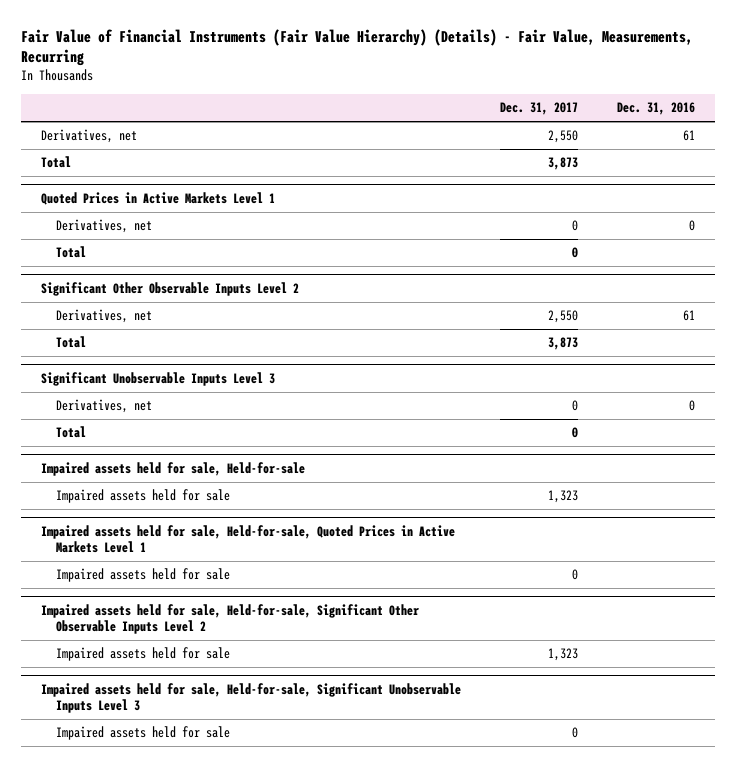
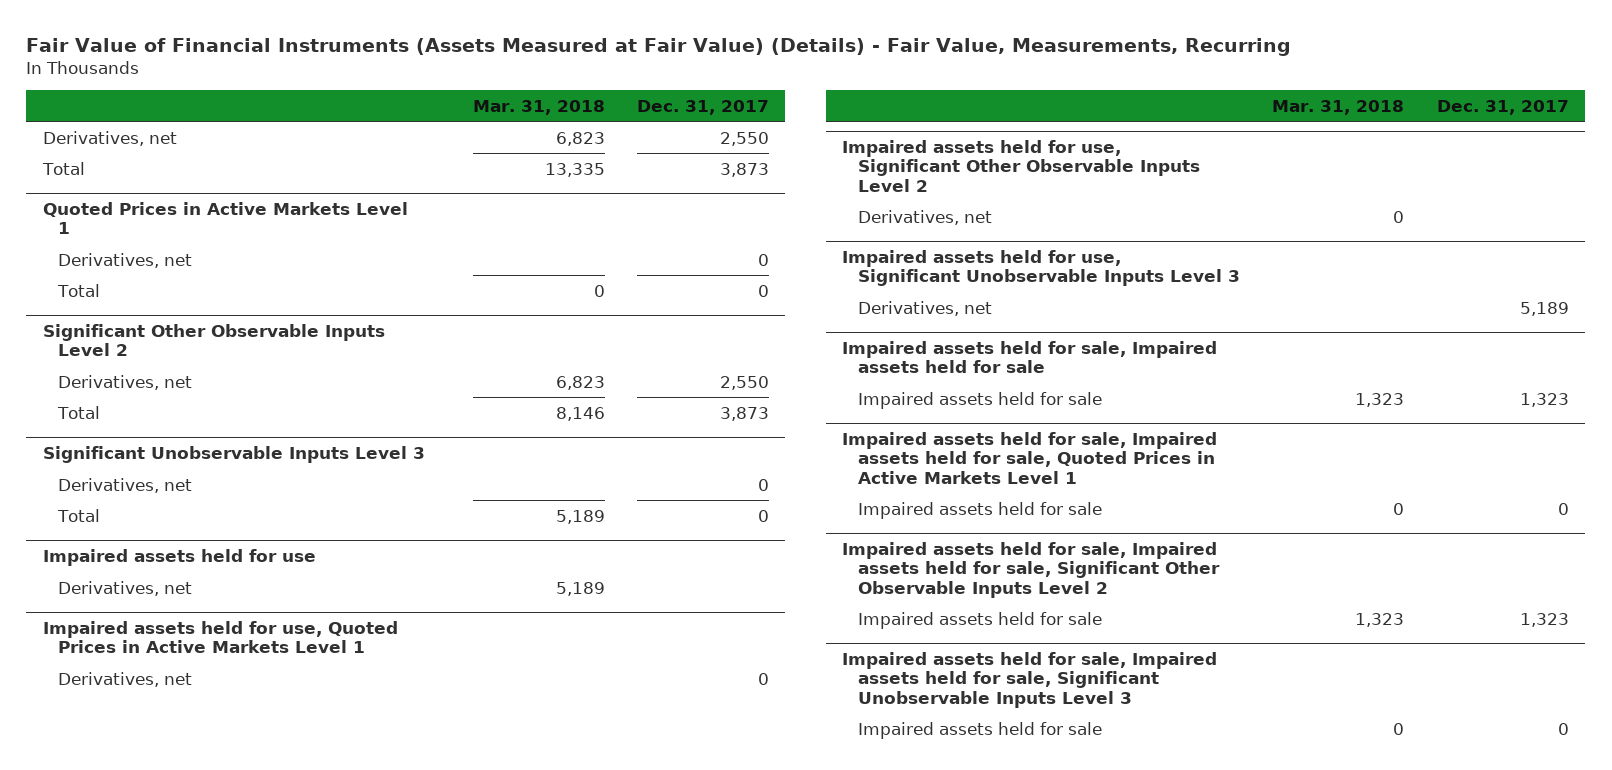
- Fair Value of Financial Instruments (Fair Value Hierarchy) (Details) - Fair Value, Measurements, Recurring
+ Fair Value of Financial Instruments (Assets Measured at Fair Value) (Details) - Fair Value, Measurements, Recurring
- | Dec. 31, 2017 | Dec. 31, 2016
+ | Mar. 31, 2018 | Dec. 31, 2017
- Impaired assets held for sale, Held-for-sale
+ Impaired assets held for use
+ Derivatives, net | 5,189 |
+ Impaired assets held for use, Quoted Prices in Active Markets Level 1
+ Derivatives, net | | 0
+ Impaired assets held for use, Significant Other Observable Inputs Level 2
+ Derivatives, net | 0 |
+ Impaired assets held for use, Significant Unobservable Inputs Level 3
+ Derivatives, net | | 5,189
+ Impaired assets held for sale, Impaired assets held for sale
- Impaired assets held for sale, Held-for-sale, Quoted Prices in Active Markets Level 1
+ Impaired assets held for sale, Impaired assets held for sale, Quoted Prices in Active Markets Level 1
- Impaired assets held for sale, Held-for-sale, Significant Other Observable Inputs Level 2
+ Impaired assets held for sale, Impaired assets held for sale, Significant Other Observable Inputs Level 2
- Impaired assets held for sale, Held-for-sale, Significant Unobservable Inputs Level 3
+ Impaired assets held for sale, Impaired assets held for sale, Significant Unobservable Inputs Level 3

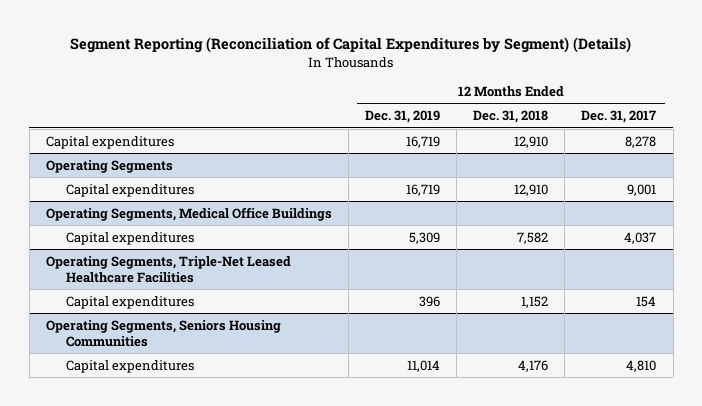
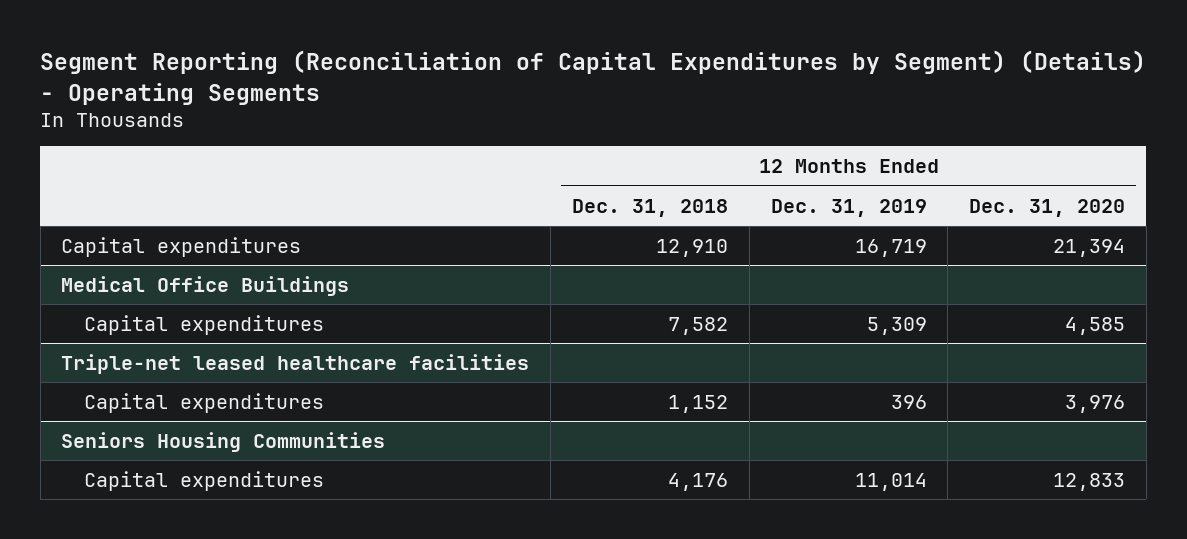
- Segment Reporting (Reconciliation of Capital Expenditures by Segment) (Details)
+ Segment Reporting (Reconciliation of Capital Expenditures by Segment) (Details) - Operating Segments
- | 12 Months Ended Dec. 31, 2019 | 12 Months Ended Dec. 31, 2018 | 12 Months Ended Dec. 31, 2017
+ | 12 Months Ended Dec. 31, 2018 | 12 Months Ended Dec. 31, 2019 | 12 Months Ended Dec. 31, 2020
- Operating Segments
- Capital expenditures | 16,719 | 12,910 | 9,001
- Operating Segments, Medical Office Buildings
+ Medical Office Buildings
- Operating Segments, Triple-Net Leased Healthcare Facilities
+ Triple-net leased healthcare facilities
- Operating Segments, Seniors Housing Communities
+ Seniors Housing Communities

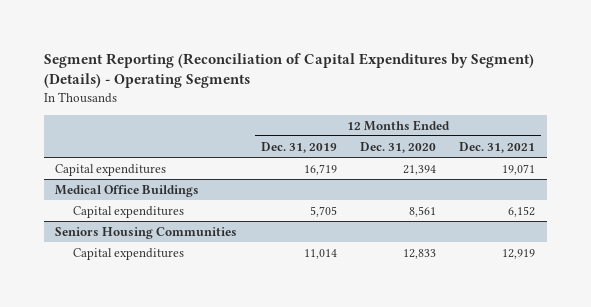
- | 12 Months Ended Dec. 31, 2018 | 12 Months Ended Dec. 31, 2019 | 12 Months Ended Dec. 31, 2020
+ | 12 Months Ended Dec. 31, 2019 | 12 Months Ended Dec. 31, 2020 | 12 Months Ended Dec. 31, 2021
@ Medical Office Buildings
- Capital expenditures | 7,582 | 5,309 | 4,585
- Triple-net leased healthcare facilities
- Capital expenditures | 1,152 | 396 | 3,976
@ Medical Office Buildings
+ Capital expenditures | 5,705 | 8,561 | 6,152

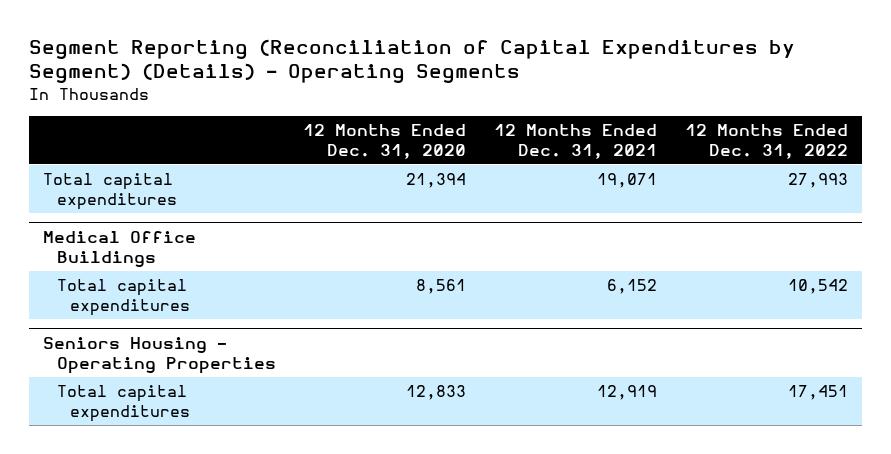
- | 12 Months Ended Dec. 31, 2019 | 12 Months Ended Dec. 31, 2020 | 12 Months Ended Dec. 31, 2021
+ | 12 Months Ended Dec. 31, 2020 | 12 Months Ended Dec. 31, 2021 | 12 Months Ended Dec. 31, 2022
- Capital expenditures | 16,719 | 21,394 | 19,071
+ Total capital expenditures | 21,394 | 19,071 | 27,993
@ Medical Office Buildings
- Capital expenditures | 5,705 | 8,561 | 6,152
- Seniors Housing Communities
- Capital expenditures | 11,014 | 12,833 | 12,919
@ Medical Office Buildings
+ Total capital expenditures | 8,561 | 6,152 | 10,542
+ Seniors Housing - Operating Properties
+ Total capital expenditures | 12,833 | 12,919 | 17,451

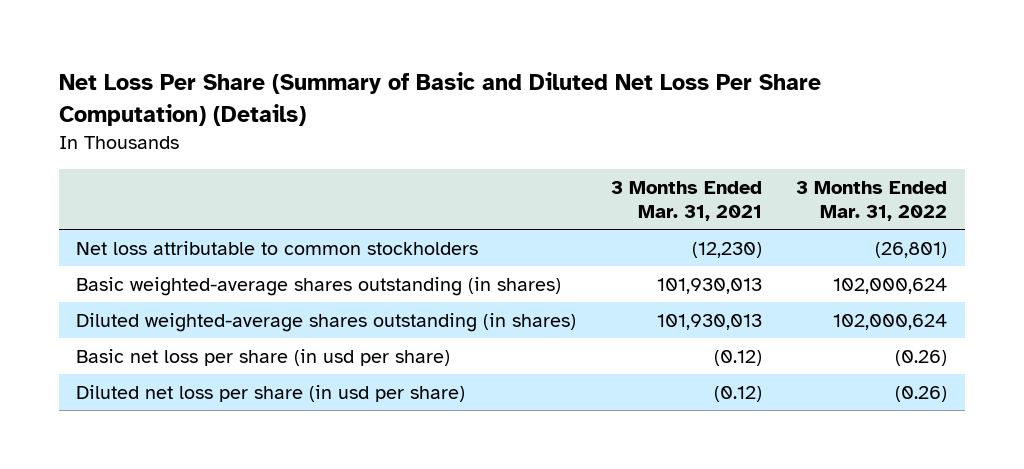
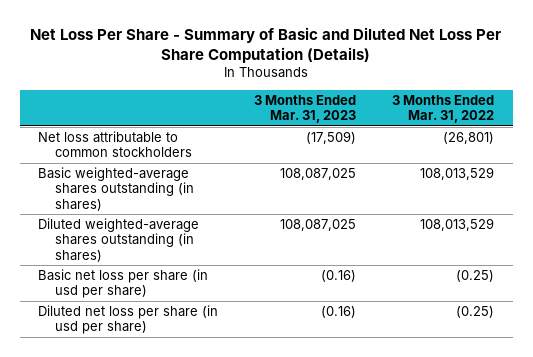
- Net Loss Per Share (Summary of Basic and Diluted Net Loss Per Share Computation) (Details)
+ Net Loss Per Share - Summary of Basic and Diluted Net Loss Per Share Computation (Details)
- | 3 Months Ended Mar. 31, 2021 | 3 Months Ended Mar. 31, 2022
+ | 3 Months Ended Mar. 31, 2023 | 3 Months Ended Mar. 31, 2022
- Basic weighted-average shares outstanding (in shares) | 101,930,013 | 102,000,624
- Diluted weighted-average shares outstanding (in shares) | 101,930,013 | 102,000,624
- Basic net loss per share (in usd per share) | (0.12) | (0.26)
- Diluted net loss per share (in usd per share) | (0.12) | (0.26)
+ Basic weighted-average shares outstanding (in shares) | 108,087,025 | 108,013,529
+ Diluted weighted-average shares outstanding (in shares) | 108,087,025 | 108,013,529
+ Basic net loss per share (in usd per share) | (0.16) | (0.25)
+ Diluted net loss per share (in usd per share) | (0.16) | (0.25)

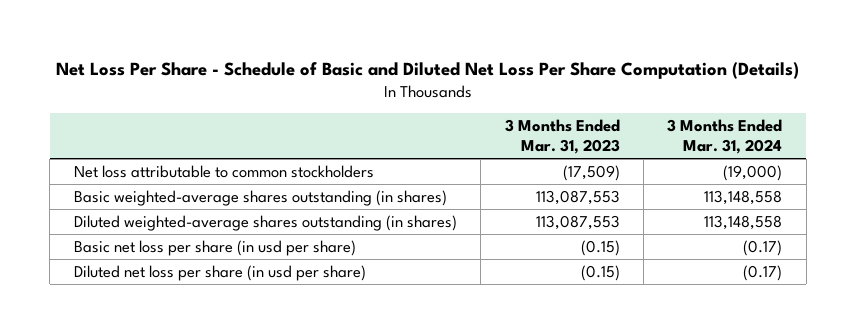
- Net Loss Per Share - Summary of Basic and Diluted Net Loss Per Share Computation (Details)
+ Net Loss Per Share - Schedule of Basic and Diluted Net Loss Per Share Computation (Details)
- | 3 Months Ended Mar. 31, 2023 | 3 Months Ended Mar. 31, 2022
+ | 3 Months Ended Mar. 31, 2023 | 3 Months Ended Mar. 31, 2024
- Basic weighted-average shares outstanding (in shares) | 108,087,025 | 108,013,529
- Diluted weighted-average shares outstanding (in shares) | 108,087,025 | 108,013,529
- Basic net loss per share (in usd per share) | (0.16) | (0.25)
- Diluted net loss per share (in usd per share) | (0.16) | (0.25)
+ Basic weighted-average shares outstanding (in shares) | 113,087,553 | 113,148,558
+ Diluted weighted-average shares outstanding (in shares) | 113,087,553 | 113,148,558
+ Basic net loss per share (in usd per share) | (0.15) | (0.17)
+ Diluted net loss per share (in usd per share) | (0.15) | (0.17)

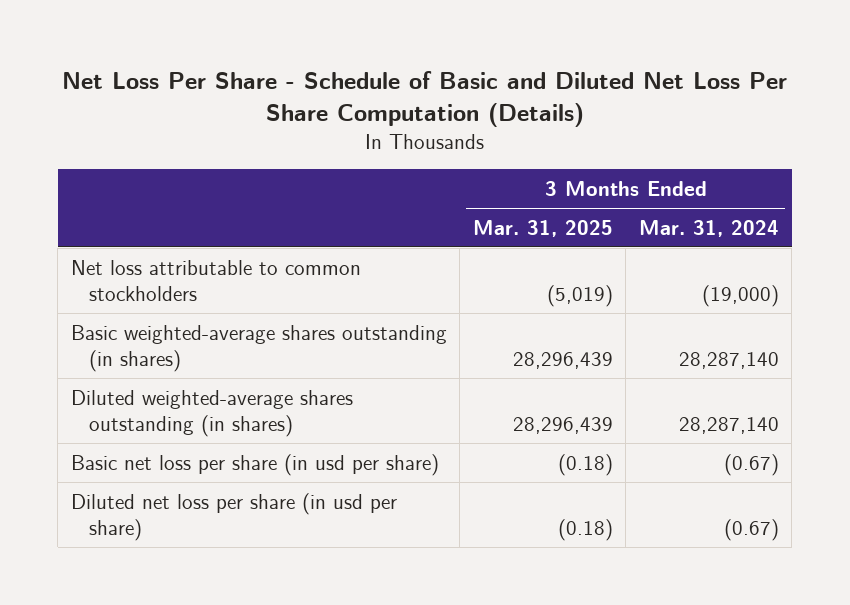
- | 3 Months Ended Mar. 31, 2023 | 3 Months Ended Mar. 31, 2024
+ | 3 Months Ended Mar. 31, 2025 | 3 Months Ended Mar. 31, 2024
- Basic weighted-average shares outstanding (in shares) | 113,087,553 | 113,148,558
- Diluted weighted-average shares outstanding (in shares) | 113,087,553 | 113,148,558
- Basic net loss per share (in usd per share) | (0.15) | (0.17)
- Diluted net loss per share (in usd per share) | (0.15) | (0.17)
+ Basic weighted-average shares outstanding (in shares) | 28,296,439 | 28,287,140
+ Diluted weighted-average shares outstanding (in shares) | 28,296,439 | 28,287,140
+ Basic net loss per share (in usd per share) | (0.18) | (0.67)
+ Diluted net loss per share (in usd per share) | (0.18) | (0.67)

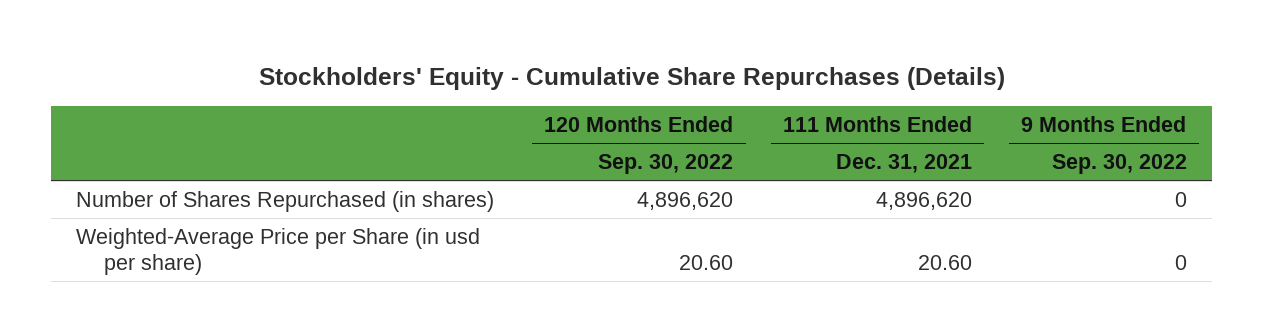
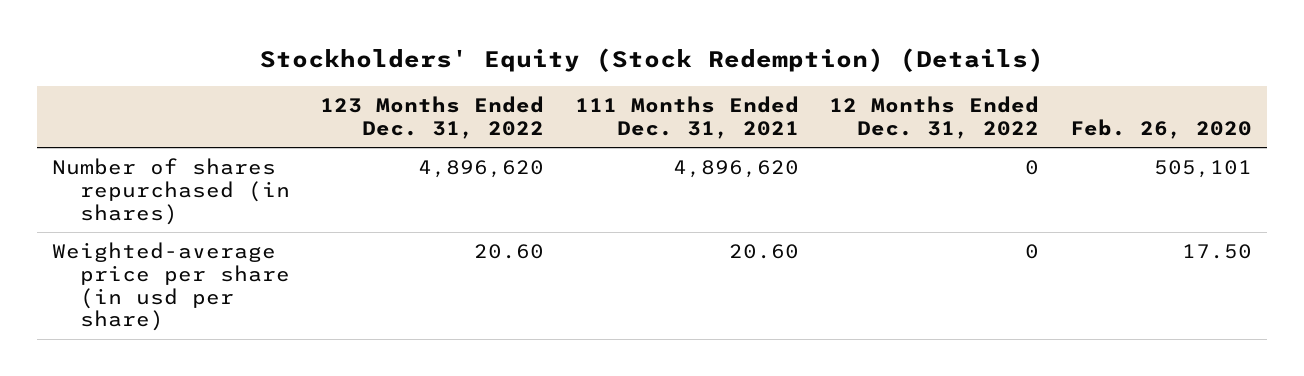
- Stockholders' Equity - Cumulative Share Repurchases (Details)
+ Stockholders' Equity (Stock Redemption) (Details)
- | 120 Months Ended Sep. 30, 2022 | 111 Months Ended Dec. 31, 2021 | 9 Months Ended Sep. 30, 2022
+ | 123 Months Ended Dec. 31, 2022 | 111 Months Ended Dec. 31, 2021 | 12 Months Ended Dec. 31, 2022 | Feb. 26, 2020
- Number of Shares Repurchased (in shares) | 4,896,620 | 4,896,620 | 0
- Weighted-Average Price per Share (in usd per share) | 20.60 | 20.60 | 0
+ Number of shares repurchased (in shares) | 4,896,620 | 4,896,620 | 0 | 505,101
+ Weighted-average price per share (in usd per share) | 20.60 | 20.60 | 0 | 17.50

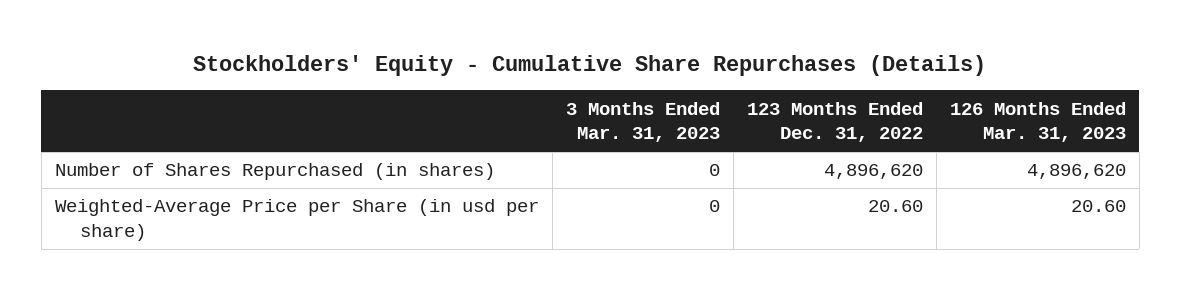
- Stockholders' Equity (Stock Redemption) (Details)
+ Stockholders' Equity - Cumulative Share Repurchases (Details)
- | 123 Months Ended Dec. 31, 2022 | 111 Months Ended Dec. 31, 2021 | 12 Months Ended Dec. 31, 2022 | Feb. 26, 2020
+ | 3 Months Ended Mar. 31, 2023 | 123 Months Ended Dec. 31, 2022 | 126 Months Ended Mar. 31, 2023
- Number of shares repurchased (in shares) | 4,896,620 | 4,896,620 | 0 | 505,101
- Weighted-average price per share (in usd per share) | 20.60 | 20.60 | 0 | 17.50
+ Number of Shares Repurchased (in shares) | 0 | 4,896,620 | 4,896,620
+ Weighted-Average Price per Share (in usd per share) | 0 | 20.60 | 20.60

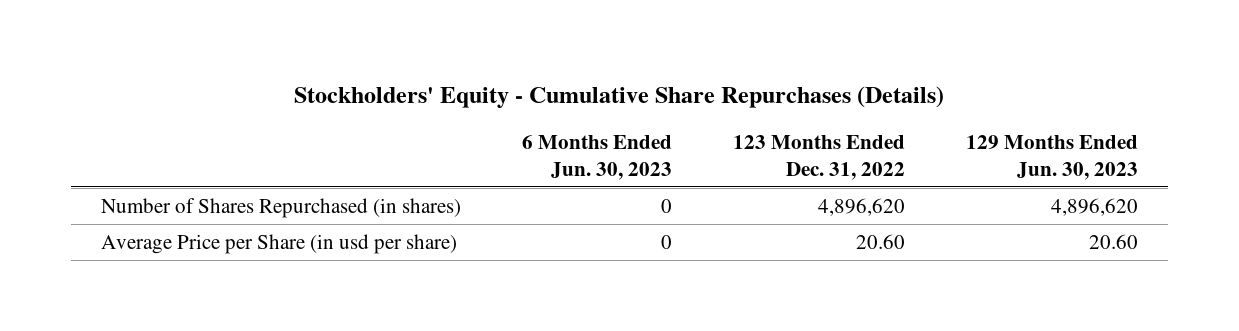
- | 3 Months Ended Mar. 31, 2023 | 123 Months Ended Dec. 31, 2022 | 126 Months Ended Mar. 31, 2023
+ | 6 Months Ended Jun. 30, 2023 | 123 Months Ended Dec. 31, 2022 | 129 Months Ended Jun. 30, 2023
- Weighted-Average Price per Share (in usd per share) | 0 | 20.60 | 20.60
+ Average Price per Share (in usd per share) | 0 | 20.60 | 20.60

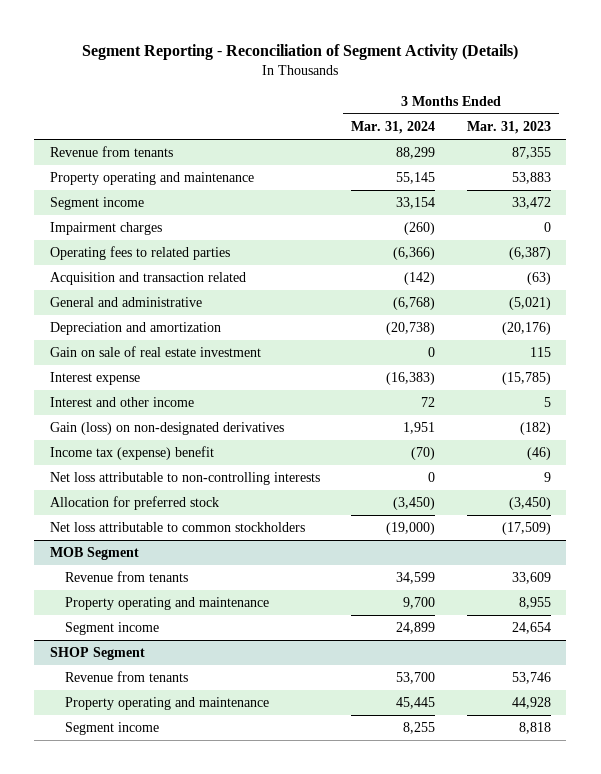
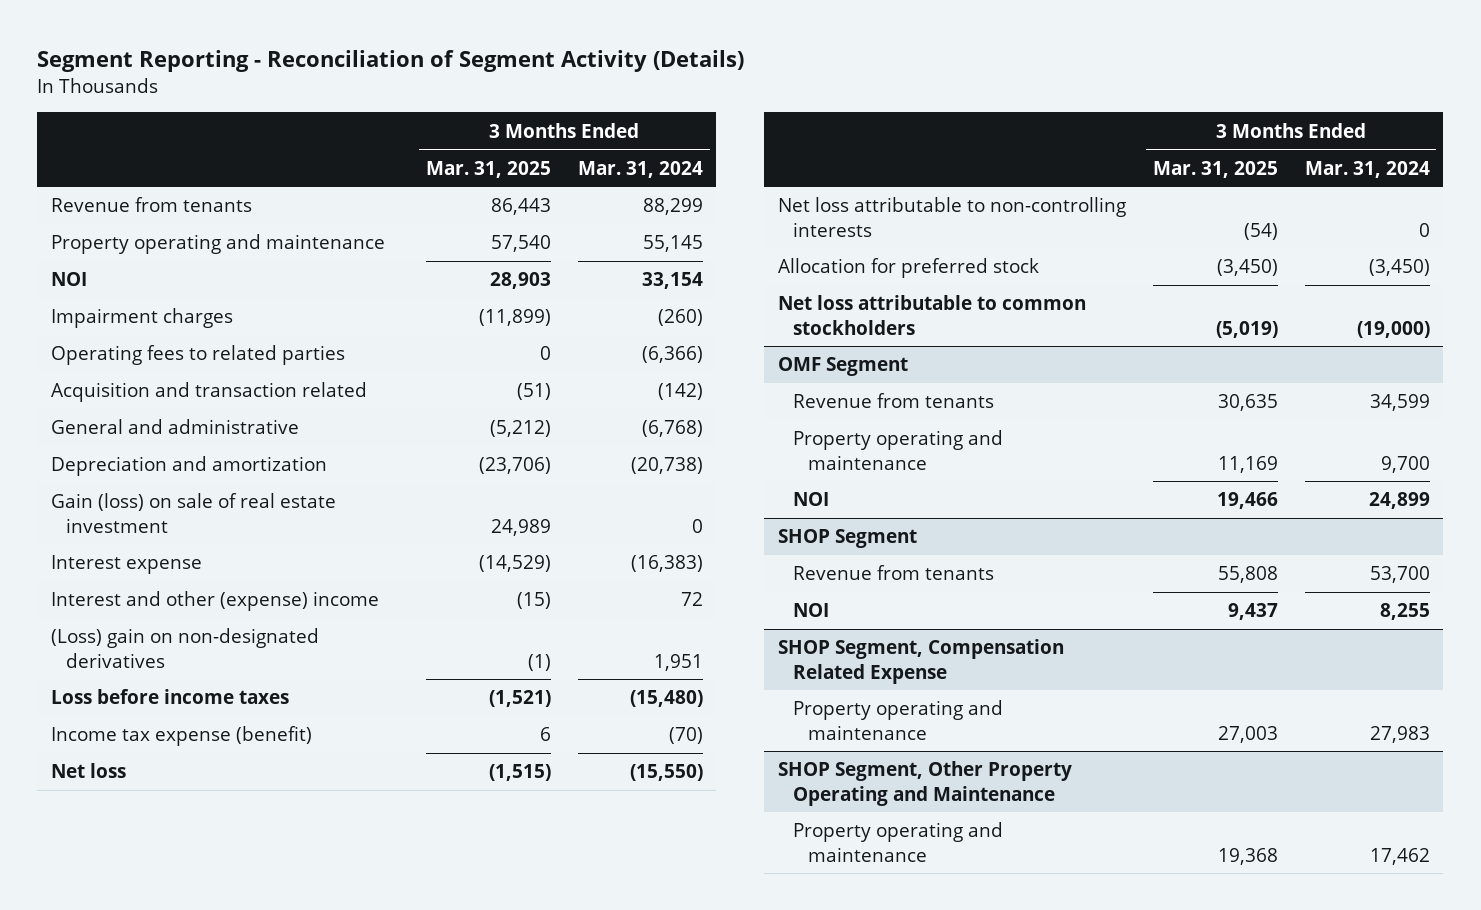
- | 3 Months Ended Mar. 31, 2024 | 3 Months Ended Mar. 31, 2023
+ | 3 Months Ended Mar. 31, 2025 | 3 Months Ended Mar. 31, 2024
- Segment income | 33,154 | 33,472
+ NOI | 28,903 | 33,154
- Gain on sale of real estate investment | 0 | 115
+ Gain (loss) on sale of real estate investment | 24,989 | 0
- Interest and other income | 72 | 5
- Gain (loss) on non-designated derivatives | 1,951 | (182)
- Income tax (expense) benefit | (70) | (46)
+ Interest and other (expense) income | (15) | 72
+ (Loss) gain on non-designated derivatives | (1) | 1,951
+ Loss before income taxes | (1,521) | (15,480)
+ Income tax expense (benefit) | 6 | (70)
+ Net loss | (1,515) | (15,550)
- MOB Segment
+ OMF Segment
- Segment income | 24,899 | 24,654
+ NOI | 19,466 | 24,899
@ SHOP Segment
- Property operating and maintenance | 45,445 | 44,928
- Segment income | 8,255 | 8,818
+ NOI | 9,437 | 8,255
+ SHOP Segment, Compensation Related Expense
+ Property operating and maintenance | 27,003 | 27,983
+ SHOP Segment, Other Property Operating and Maintenance
+ Property operating and maintenance | 19,368 | 17,462

